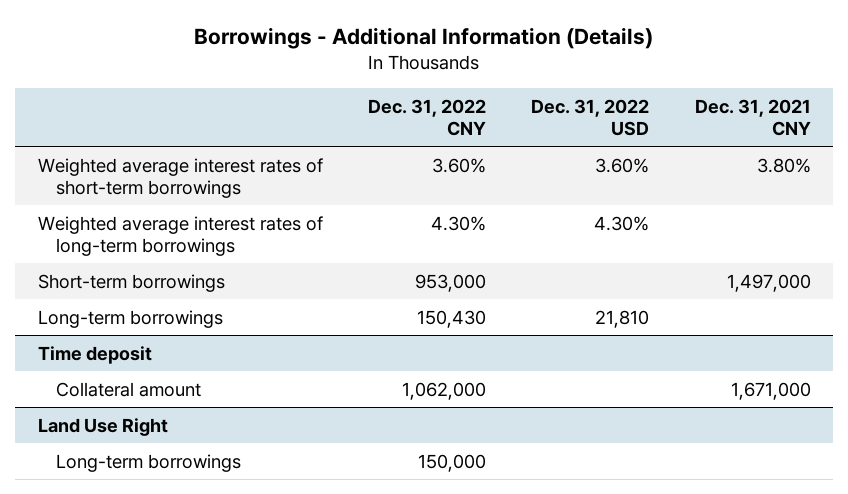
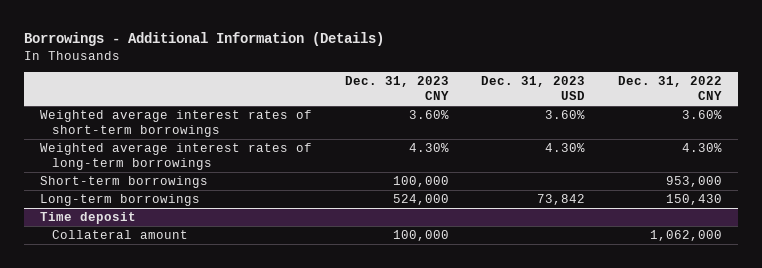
- | Dec. 31, 2022 CNY | Dec. 31, 2022 USD | Dec. 31, 2021 CNY
+ | Dec. 31, 2023 CNY | Dec. 31, 2023 USD | Dec. 31, 2022 CNY
- Land Use Right
- Long-term borrowings | 150,000 | |

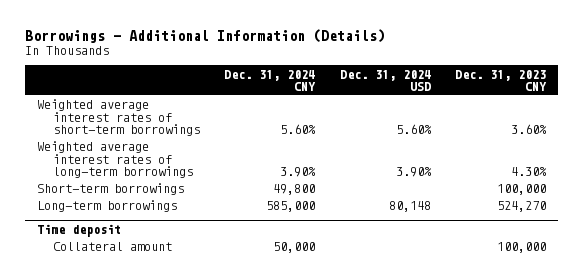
- | Dec. 31, 2023 CNY | Dec. 31, 2023 USD | Dec. 31, 2022 CNY
+ | Dec. 31, 2024 CNY | Dec. 31, 2024 USD | Dec. 31, 2023 CNY
- Long-term borrowings | 524,000 | 73,842 | 150,430
+ Long-term borrowings | 585,000 | 80,148 | 524,270

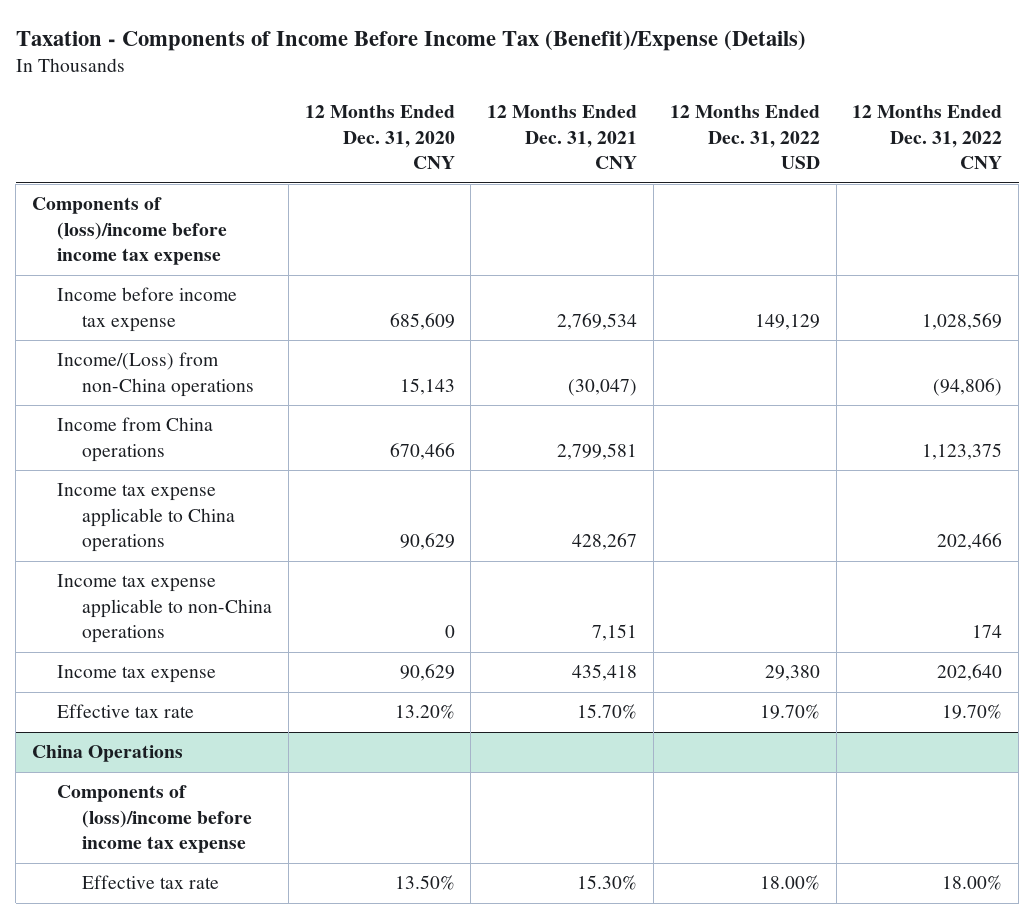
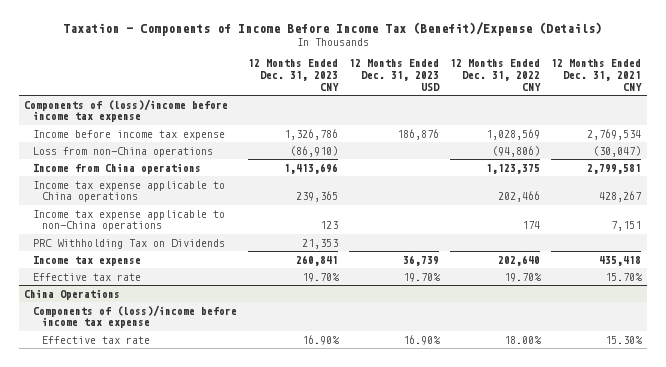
- | 12 Months Ended Dec. 31, 2020 CNY | 12 Months Ended Dec. 31, 2021 CNY | 12 Months Ended Dec. 31, 2022 USD | 12 Months Ended Dec. 31, 2022 CNY
+ | 12 Months Ended Dec. 31, 2023 CNY | 12 Months Ended Dec. 31, 2023 USD | 12 Months Ended Dec. 31, 2022 CNY | 12 Months Ended Dec. 31, 2021 CNY
- Income/(Loss) from non-China operations | 15,143 | (30,047) | | (94,806)
+ Loss from non-China operations | (86,910) | | (94,806) | (30,047)
+ PRC Withholding Tax on Dividends | 21,353 | | |

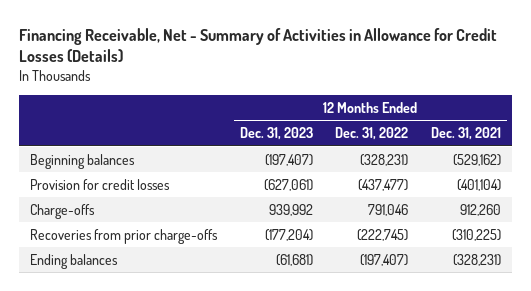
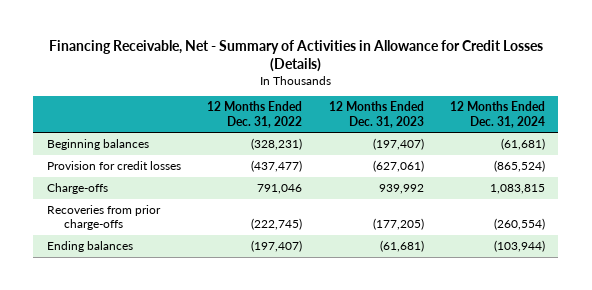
- | 12 Months Ended Dec. 31, 2023 | 12 Months Ended Dec. 31, 2022 | 12 Months Ended Dec. 31, 2021
+ | 12 Months Ended Dec. 31, 2022 | 12 Months Ended Dec. 31, 2023 | 12 Months Ended Dec. 31, 2024
- Recoveries from prior charge-offs | (177,204) | (222,745) | (310,225)
+ Recoveries from prior charge-offs | (222,745) | (177,205) | (260,554)

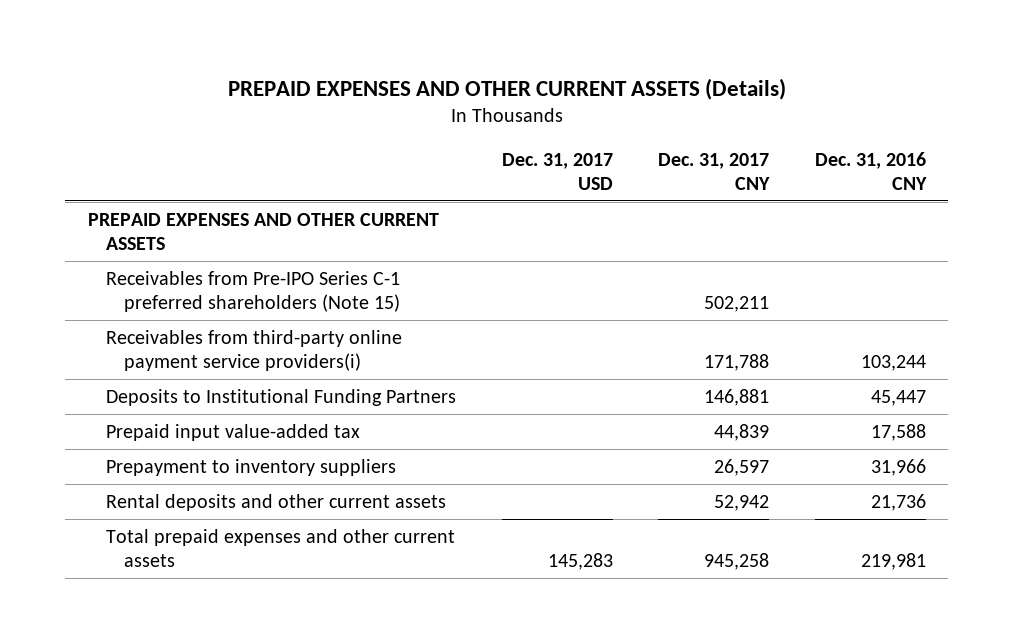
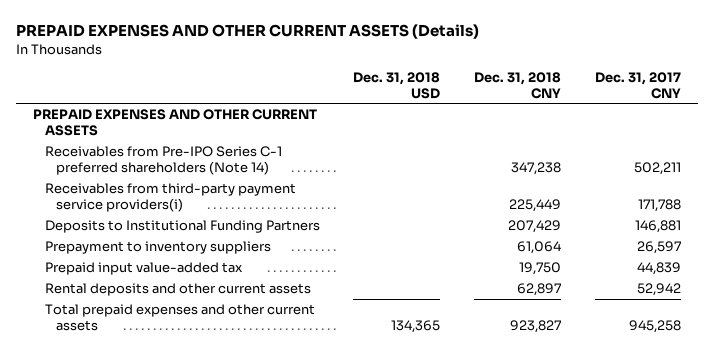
- | Dec. 31, 2017 USD | Dec. 31, 2017 CNY | Dec. 31, 2016 CNY
+ | Dec. 31, 2018 USD | Dec. 31, 2018 CNY | Dec. 31, 2017 CNY
- Receivables from Pre-IPO Series C-1 preferred shareholders (Note 15) | | 502,211 |
- Receivables from third-party online payment service providers(i) | | 171,788 | 103,244
+ Receivables from Pre-IPO Series C-1 preferred shareholders (Note 14) | | 347,238 | 502,211
+ Receivables from third-party payment service providers(i) | | 225,449 | 171,788
moved down: Prepaid input value-added tax | | 19,750 | 44,839

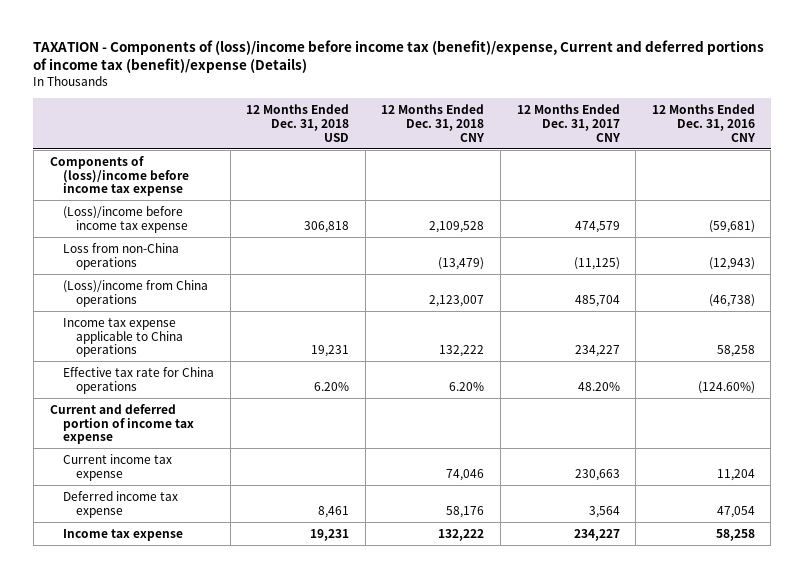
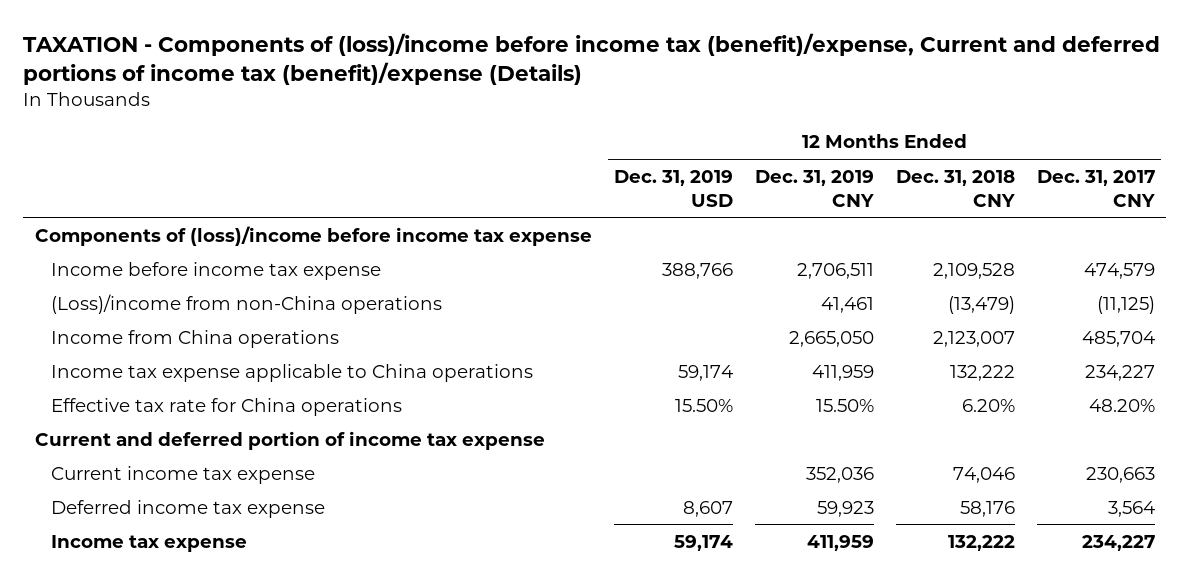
- | 12 Months Ended Dec. 31, 2018 USD | 12 Months Ended Dec. 31, 2018 CNY | 12 Months Ended Dec. 31, 2017 CNY | 12 Months Ended Dec. 31, 2016 CNY
+ | 12 Months Ended Dec. 31, 2019 USD | 12 Months Ended Dec. 31, 2019 CNY | 12 Months Ended Dec. 31, 2018 CNY | 12 Months Ended Dec. 31, 2017 CNY
- (Loss)/income before income tax expense | 306,818 | 2,109,528 | 474,579 | (59,681)
- Loss from non-China operations | | (13,479) | (11,125) | (12,943)
- (Loss)/income from China operations | | 2,123,007 | 485,704 | (46,738)
+ Income before income tax expense | 388,766 | 2,706,511 | 2,109,528 | 474,579
+ (Loss)/income from non-China operations | | 41,461 | (13,479) | (11,125)
+ Income from China operations | | 2,665,050 | 2,123,007 | 485,704

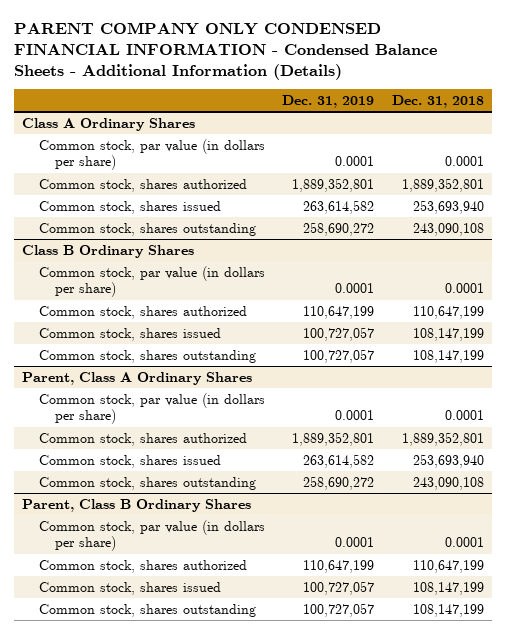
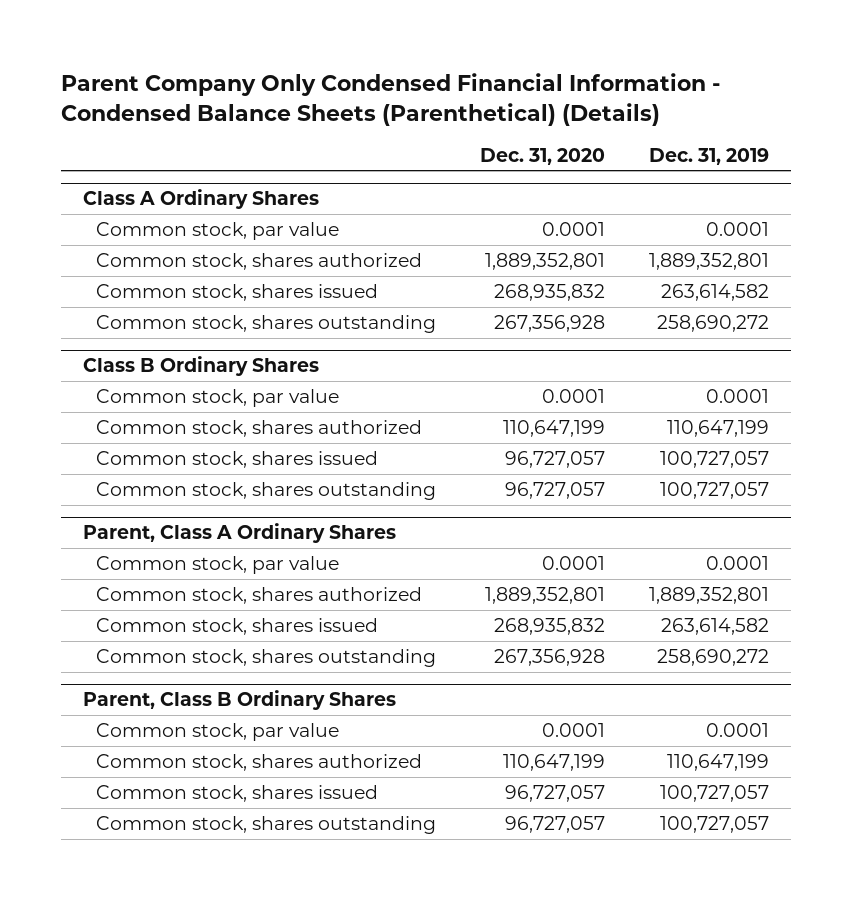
- PARENT COMPANY ONLY CONDENSED FINANCIAL INFORMATION - Condensed Balance Sheets - Additional Information (Details)
+ Parent Company Only Condensed Financial Information - Condensed Balance Sheets (Parenthetical) (Details)
- | Dec. 31, 2019 | Dec. 31, 2018
+ | Dec. 31, 2020 | Dec. 31, 2019
@ Class A Ordinary Shares
- Common stock, par value (in dollars per share) | 0.0001 | 0.0001
+ Common stock, par value | 0.0001 | 0.0001
@ Class B Ordinary Shares
- Common stock, par value (in dollars per share) | 0.0001 | 0.0001
+ Common stock, par value | 0.0001 | 0.0001
@ Parent, Class A Ordinary Shares
- Common stock, par value (in dollars per share) | 0.0001 | 0.0001
+ Common stock, par value | 0.0001 | 0.0001
@ Parent, Class B Ordinary Shares
- Common stock, par value (in dollars per share) | 0.0001 | 0.0001
+ Common stock, par value | 0.0001 | 0.0001

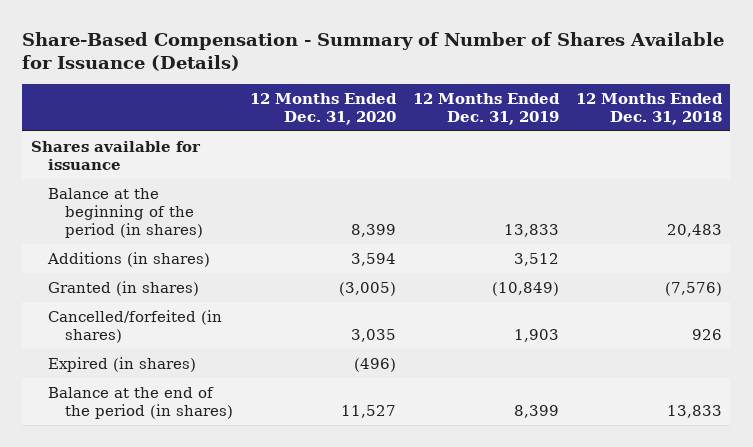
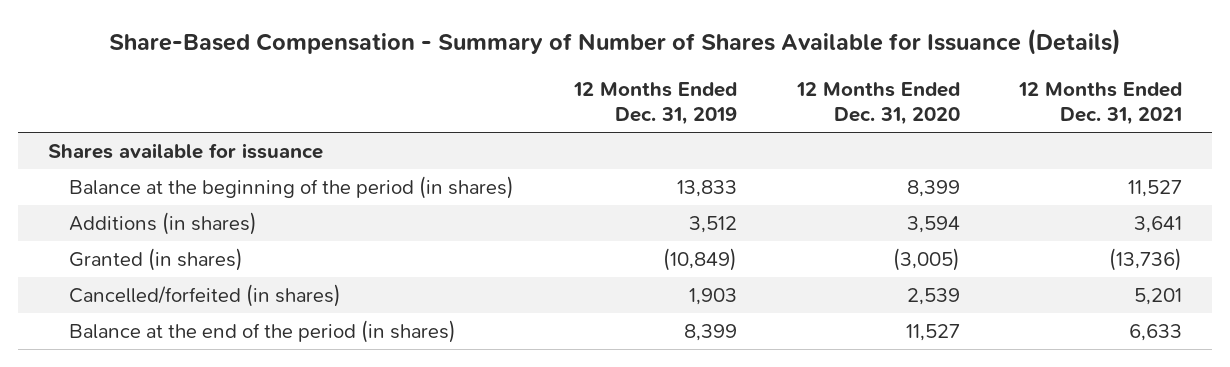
- | 12 Months Ended Dec. 31, 2020 | 12 Months Ended Dec. 31, 2019 | 12 Months Ended Dec. 31, 2018
+ | 12 Months Ended Dec. 31, 2019 | 12 Months Ended Dec. 31, 2020 | 12 Months Ended Dec. 31, 2021
- Cancelled/forfeited (in shares) | 3,035 | 1,903 | 926
- Expired (in shares) | (496) | |
+ Cancelled/forfeited (in shares) | 1,903 | 2,539 | 5,201

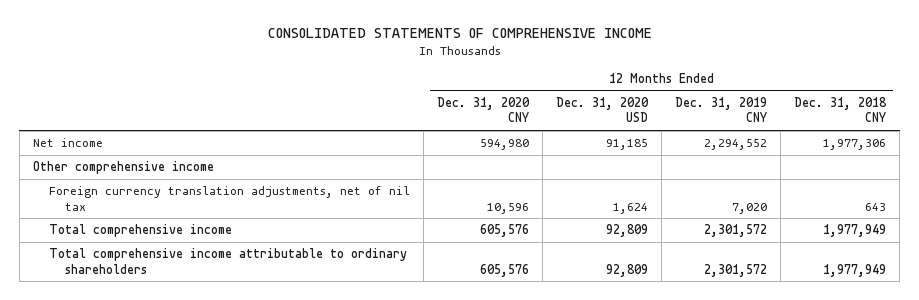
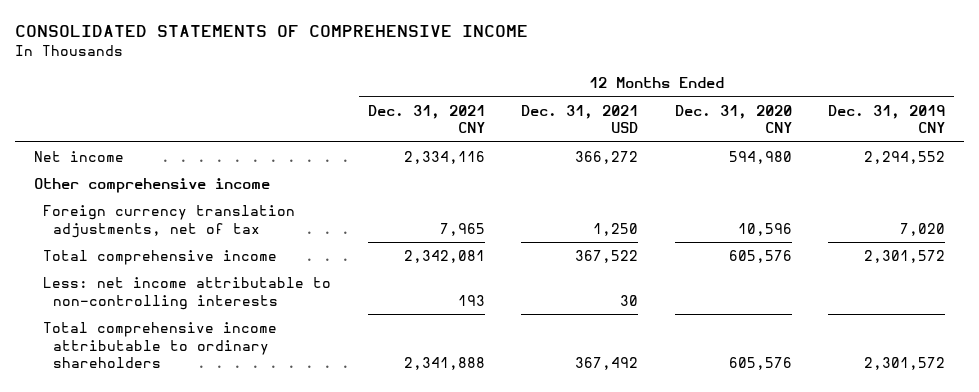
- | 12 Months Ended Dec. 31, 2020 CNY | 12 Months Ended Dec. 31, 2020 USD | 12 Months Ended Dec. 31, 2019 CNY | 12 Months Ended Dec. 31, 2018 CNY
+ | 12 Months Ended Dec. 31, 2021 CNY | 12 Months Ended Dec. 31, 2021 USD | 12 Months Ended Dec. 31, 2020 CNY | 12 Months Ended Dec. 31, 2019 CNY
- Foreign currency translation adjustments, net of nil tax | 10,596 | 1,624 | 7,020 | 643
+ Foreign currency translation adjustments, net of tax | 7,965 | 1,250 | 10,596 | 7,020
+ Less: net income attributable to non-controlling interests | 193 | 30 | |

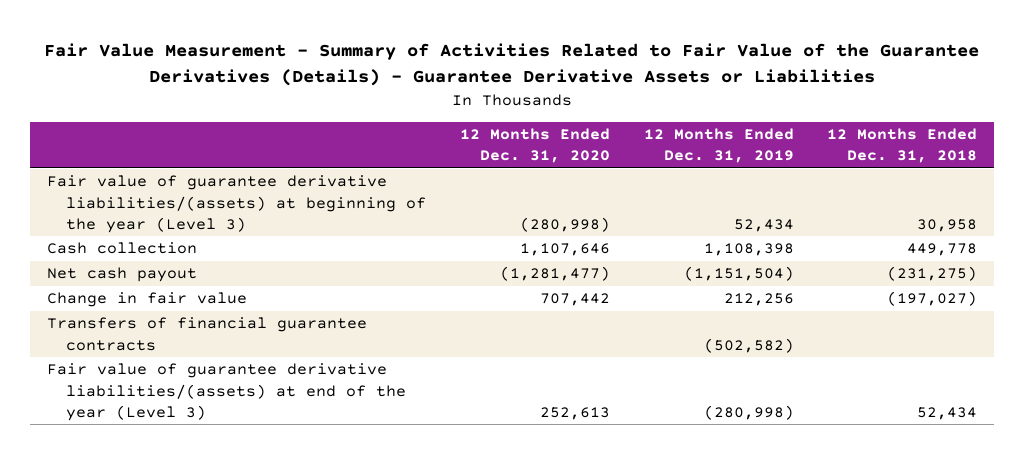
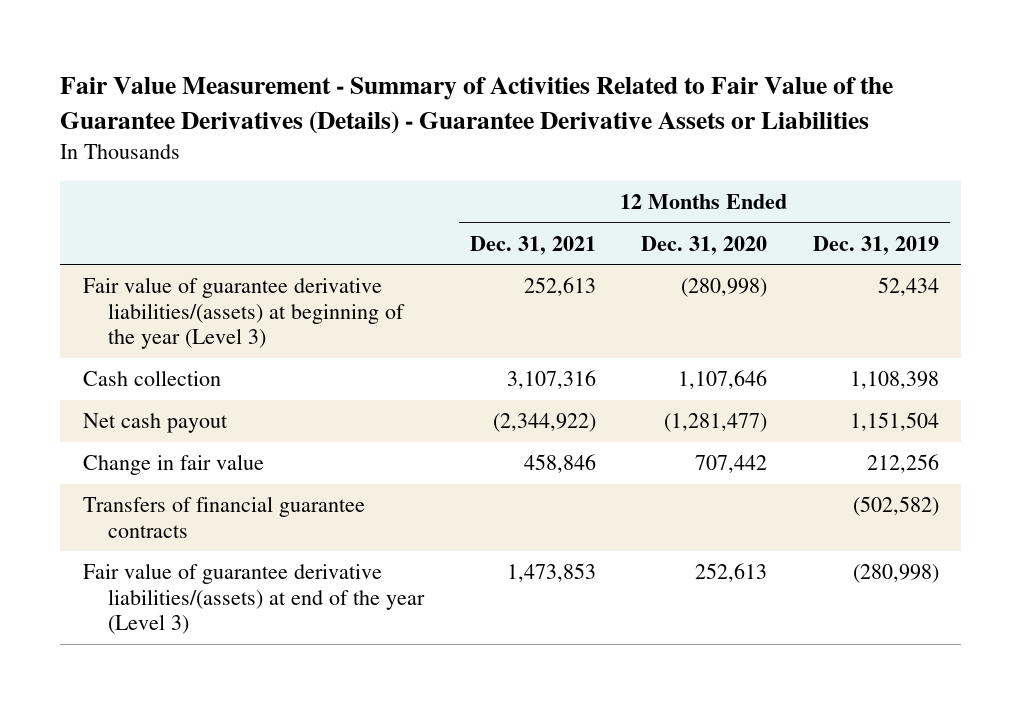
- | 12 Months Ended Dec. 31, 2020 | 12 Months Ended Dec. 31, 2019 | 12 Months Ended Dec. 31, 2018
+ | 12 Months Ended Dec. 31, 2021 | 12 Months Ended Dec. 31, 2020 | 12 Months Ended Dec. 31, 2019
- Net cash payout | (1,281,477) | (1,151,504) | (231,275)
+ Net cash payout | (2,344,922) | (1,281,477) | 1,151,504

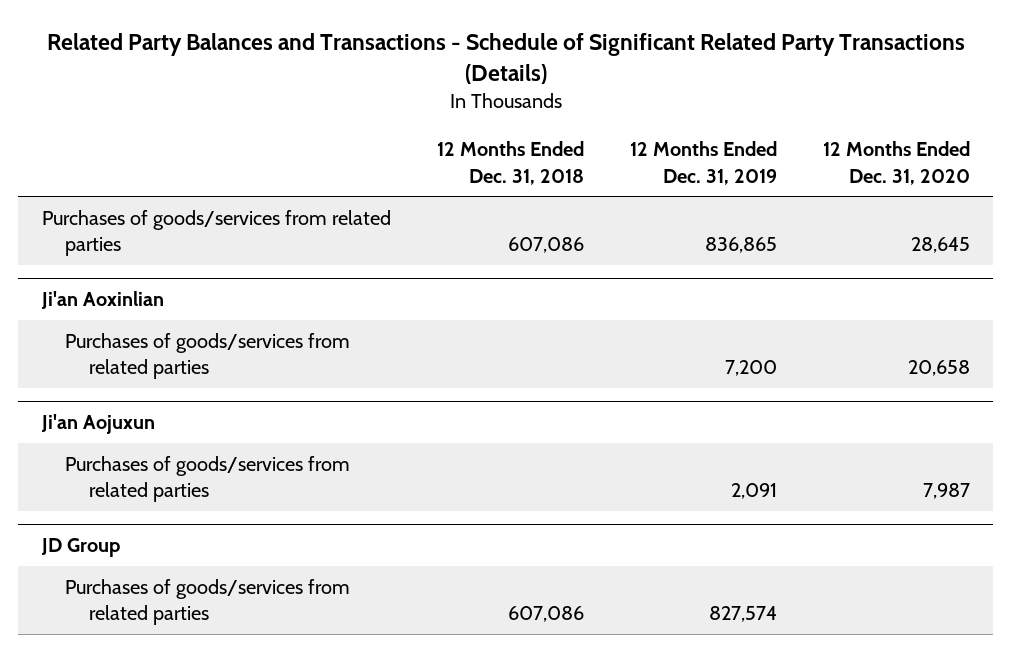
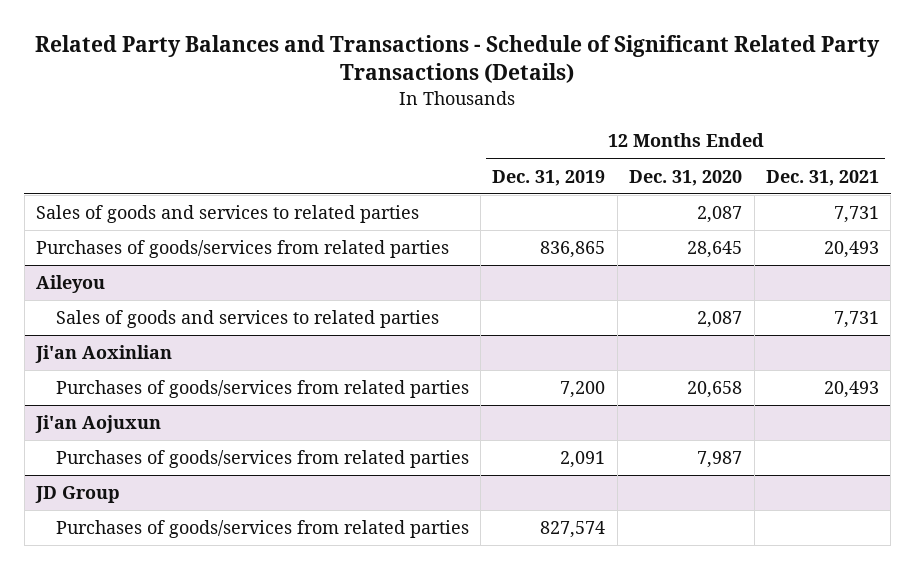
- | 12 Months Ended Dec. 31, 2018 | 12 Months Ended Dec. 31, 2019 | 12 Months Ended Dec. 31, 2020
+ | 12 Months Ended Dec. 31, 2019 | 12 Months Ended Dec. 31, 2020 | 12 Months Ended Dec. 31, 2021
+ Sales of goods and services to related parties | | 2,087 | 7,731
+ Aileyou
+ Sales of goods and services to related parties | | 2,087 | 7,731

